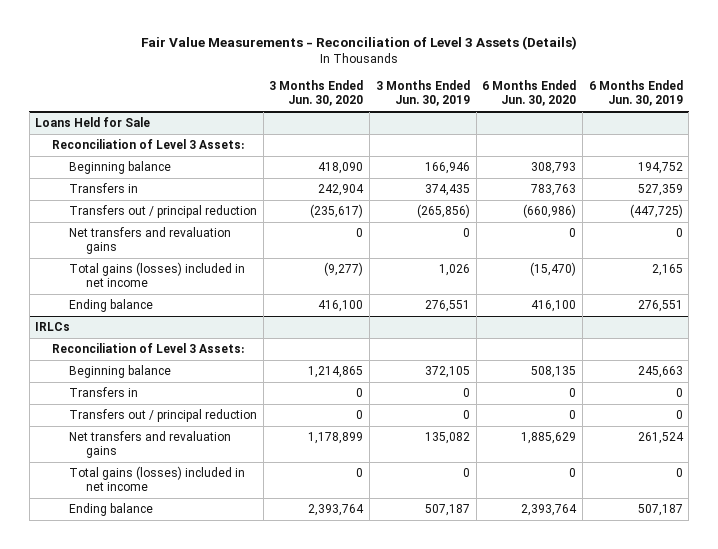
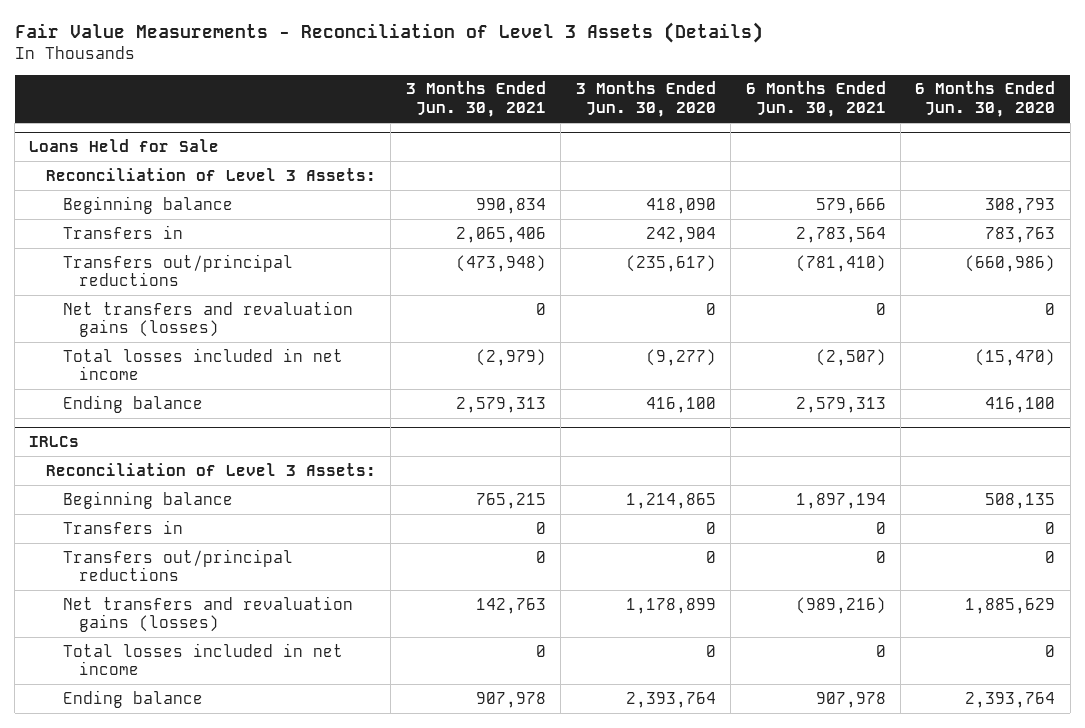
- | 3 Months Ended Jun. 30, 2020 | 3 Months Ended Jun. 30, 2019 | 6 Months Ended Jun. 30, 2020 | 6 Months Ended Jun. 30, 2019
+ | 3 Months Ended Jun. 30, 2021 | 3 Months Ended Jun. 30, 2020 | 6 Months Ended Jun. 30, 2021 | 6 Months Ended Jun. 30, 2020
@ Loans Held for Sale
- Transfers out / principal reduction | (235,617) | (265,856) | (660,986) | (447,725)
- Net transfers and revaluation gains | 0 | 0 | 0 | 0
- Total gains (losses) included in net income | (9,277) | 1,026 | (15,470) | 2,165
+ Transfers out/principal reductions | (473,948) | (235,617) | (781,410) | (660,986)
+ Net transfers and revaluation gains (losses) | 0 | 0 | 0 | 0
+ Total losses included in net income | (2,979) | (9,277) | (2,507) | (15,470)
@ IRLCs
- Transfers out / principal reduction | 0 | 0 | 0 | 0
- Net transfers and revaluation gains | 1,178,899 | 135,082 | 1,885,629 | 261,524
- Total gains (losses) included in net income | 0 | 0 | 0 | 0
+ Transfers out/principal reductions | 0 | 0 | 0 | 0
+ Net transfers and revaluation gains (losses) | 142,763 | 1,178,899 | (989,216) | 1,885,629
+ Total losses included in net income | 0 | 0 | 0 | 0

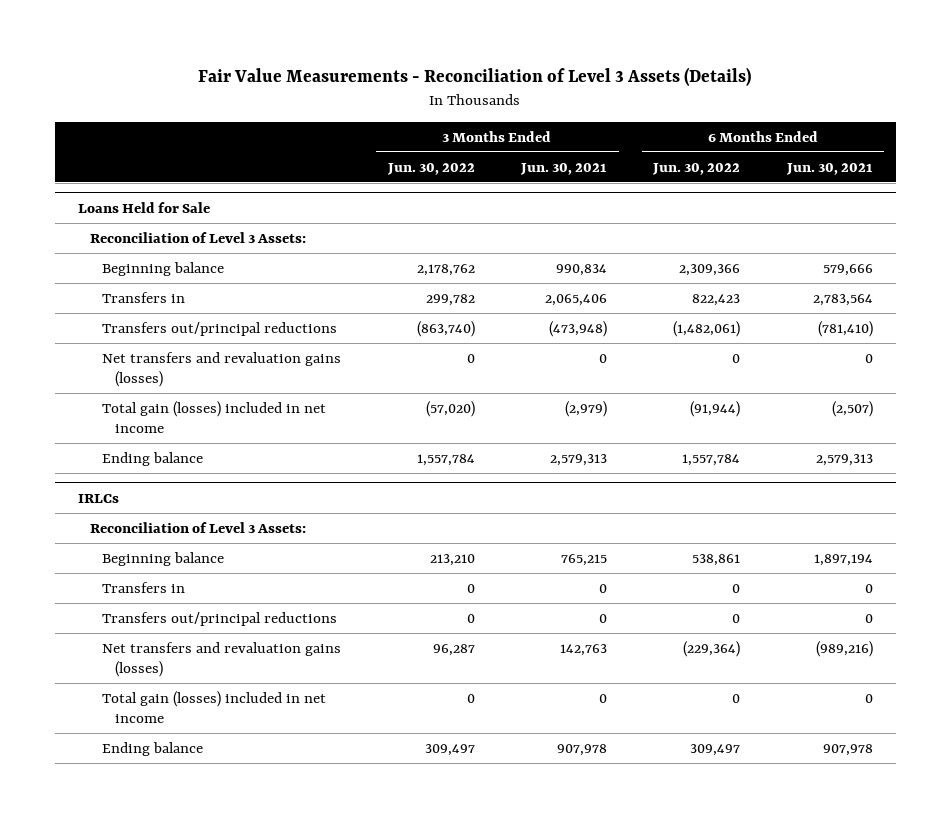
- | 3 Months Ended Jun. 30, 2021 | 3 Months Ended Jun. 30, 2020 | 6 Months Ended Jun. 30, 2021 | 6 Months Ended Jun. 30, 2020
+ | 3 Months Ended Jun. 30, 2022 | 3 Months Ended Jun. 30, 2021 | 6 Months Ended Jun. 30, 2022 | 6 Months Ended Jun. 30, 2021
@ Loans Held for Sale
- Total losses included in net income | (2,979) | (9,277) | (2,507) | (15,470)
+ Total gain (losses) included in net income | (57,020) | (2,979) | (91,944) | (2,507)
@ IRLCs
- Total losses included in net income | 0 | 0 | 0 | 0
+ Total gain (losses) included in net income | 0 | 0 | 0 | 0

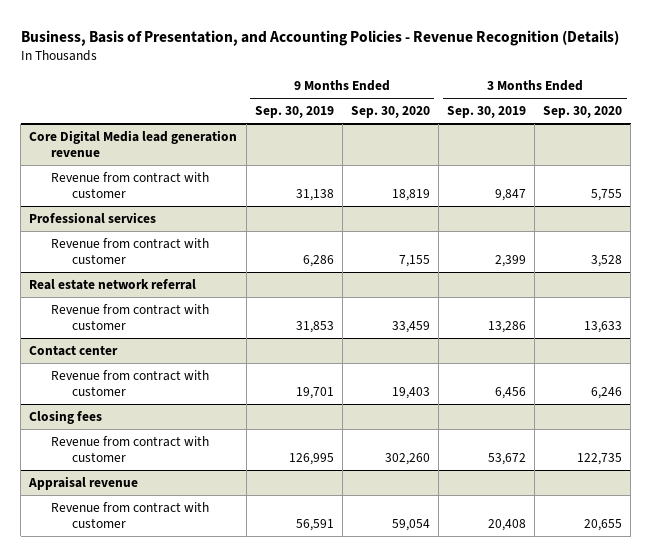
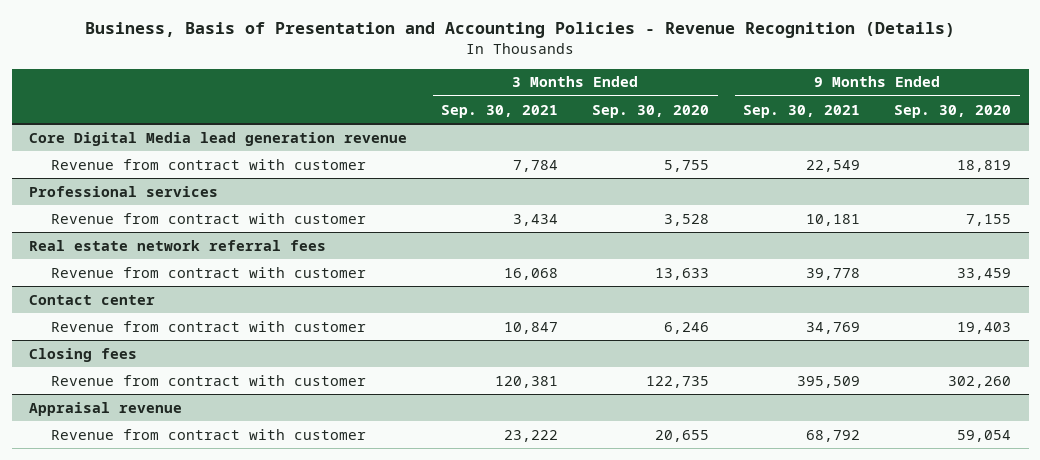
- Business, Basis of Presentation, and Accounting Policies - Revenue Recognition (Details)
+ Business, Basis of Presentation and Accounting Policies - Revenue Recognition (Details)
- | 9 Months Ended Sep. 30, 2019 | 9 Months Ended Sep. 30, 2020 | 3 Months Ended Sep. 30, 2019 | 3 Months Ended Sep. 30, 2020
+ | 3 Months Ended Sep. 30, 2021 | 3 Months Ended Sep. 30, 2020 | 9 Months Ended Sep. 30, 2021 | 9 Months Ended Sep. 30, 2020
- Real estate network referral
+ Real estate network referral fees

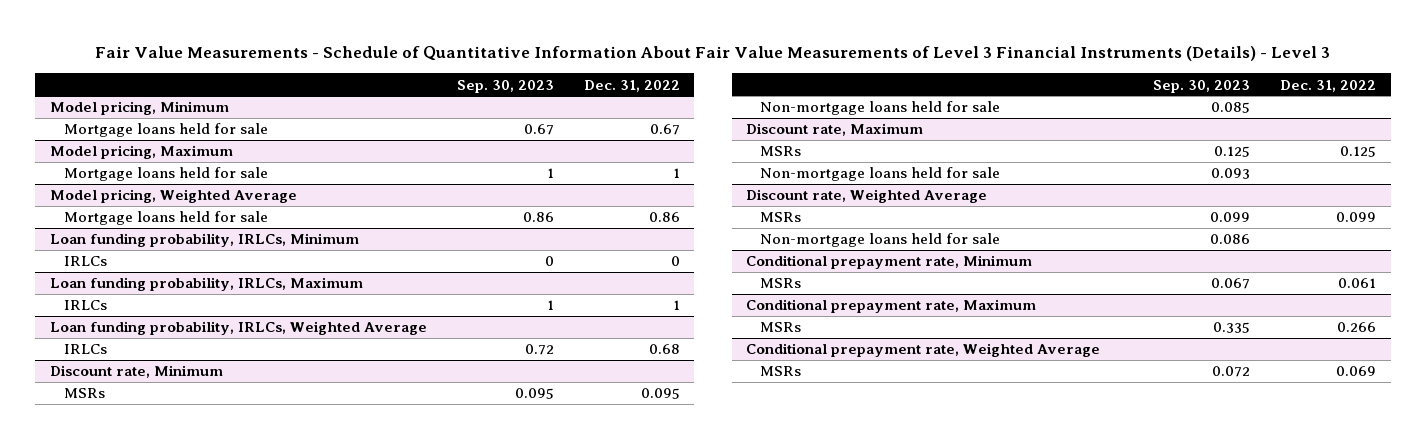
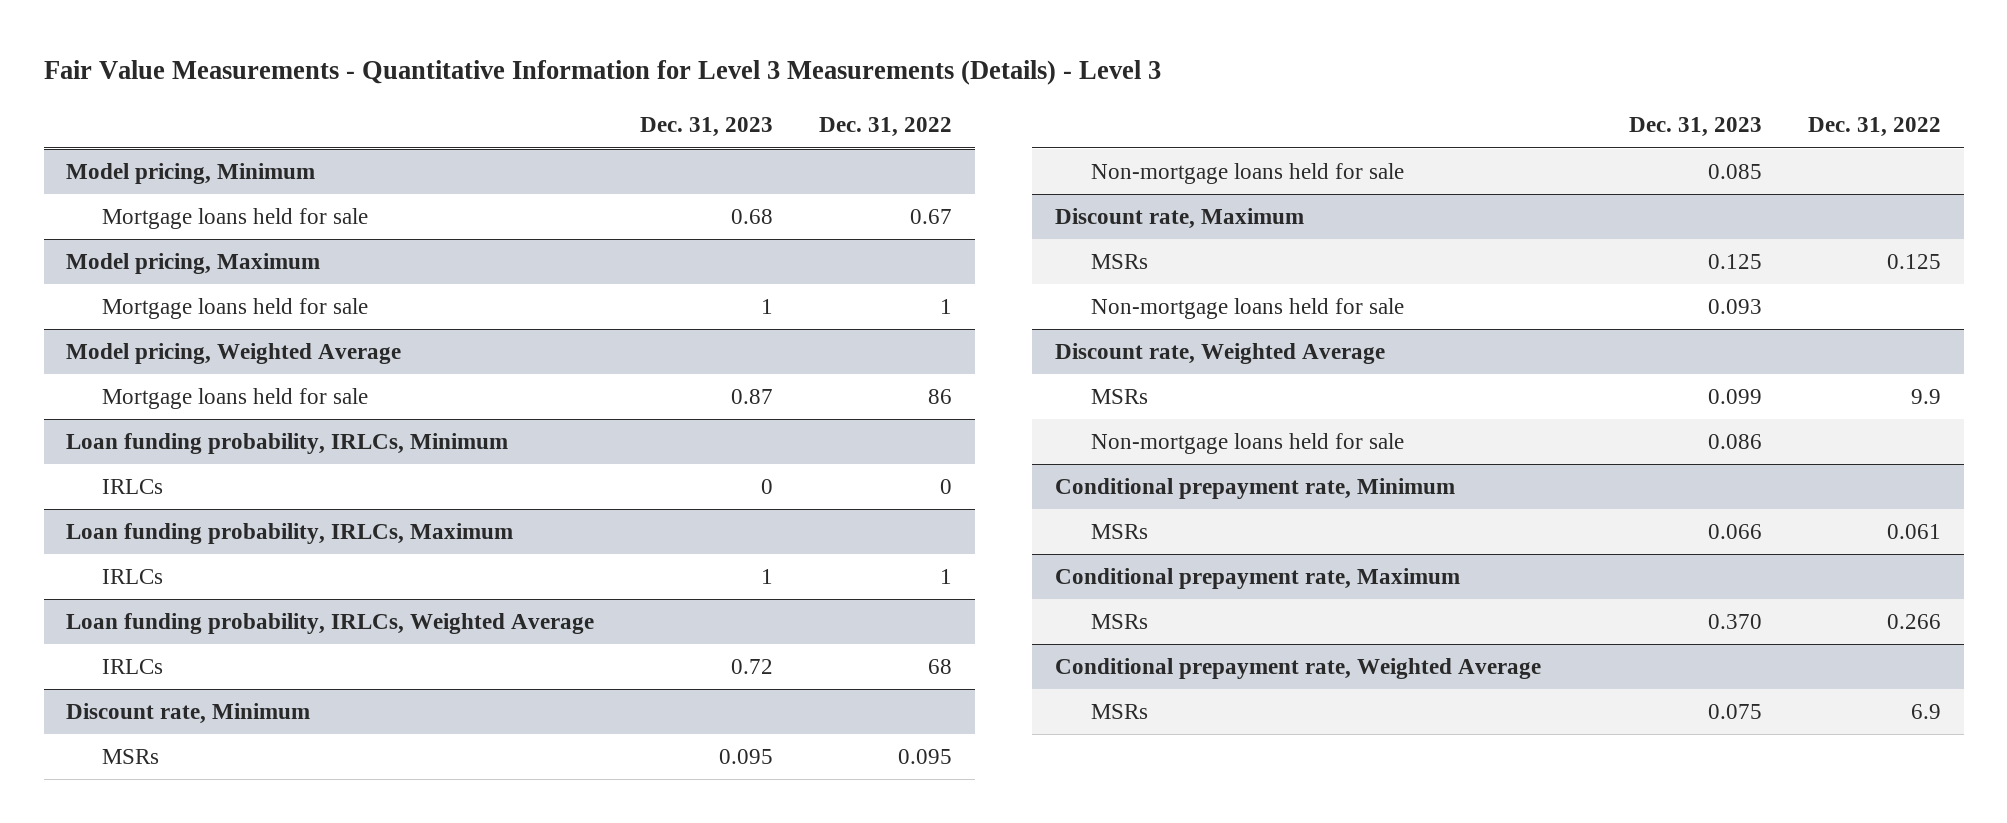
- Fair Value Measurements - Schedule of Quantitative Information About Fair Value Measurements of Level 3 Financial Instruments (Details) - Level 3
+ Fair Value Measurements - Quantitative Information for Level 3 Measurements (Details) - Level 3
- | Sep. 30, 2023 | Dec. 31, 2022
+ | Dec. 31, 2023 | Dec. 31, 2022
@ Model pricing, Weighted Average
- Mortgage loans held for sale | 0.86 | 0.86
+ Mortgage loans held for sale | 0.87 | 86
@ Loan funding probability, IRLCs, Weighted Average
- IRLCs | 0.72 | 0.68
+ IRLCs | 0.72 | 68
@ Discount rate, Weighted Average
- MSRs | 0.099 | 0.099
+ MSRs | 0.099 | 9.9
@ Conditional prepayment rate, Weighted Average
- MSRs | 0.072 | 0.069
+ MSRs | 0.075 | 6.9

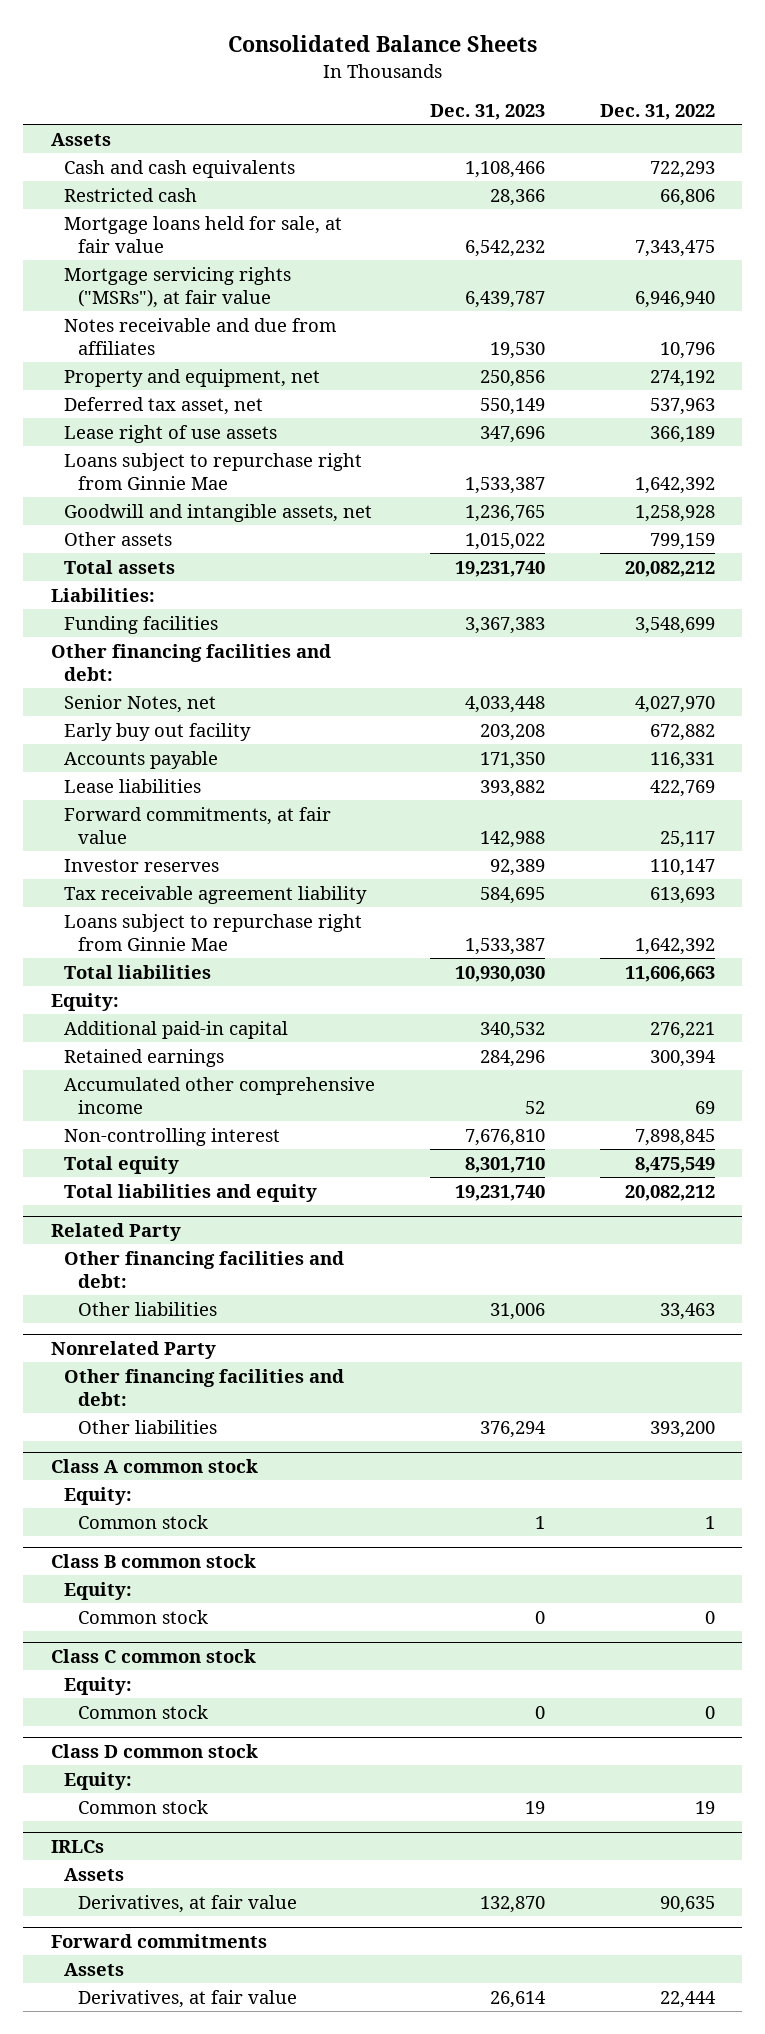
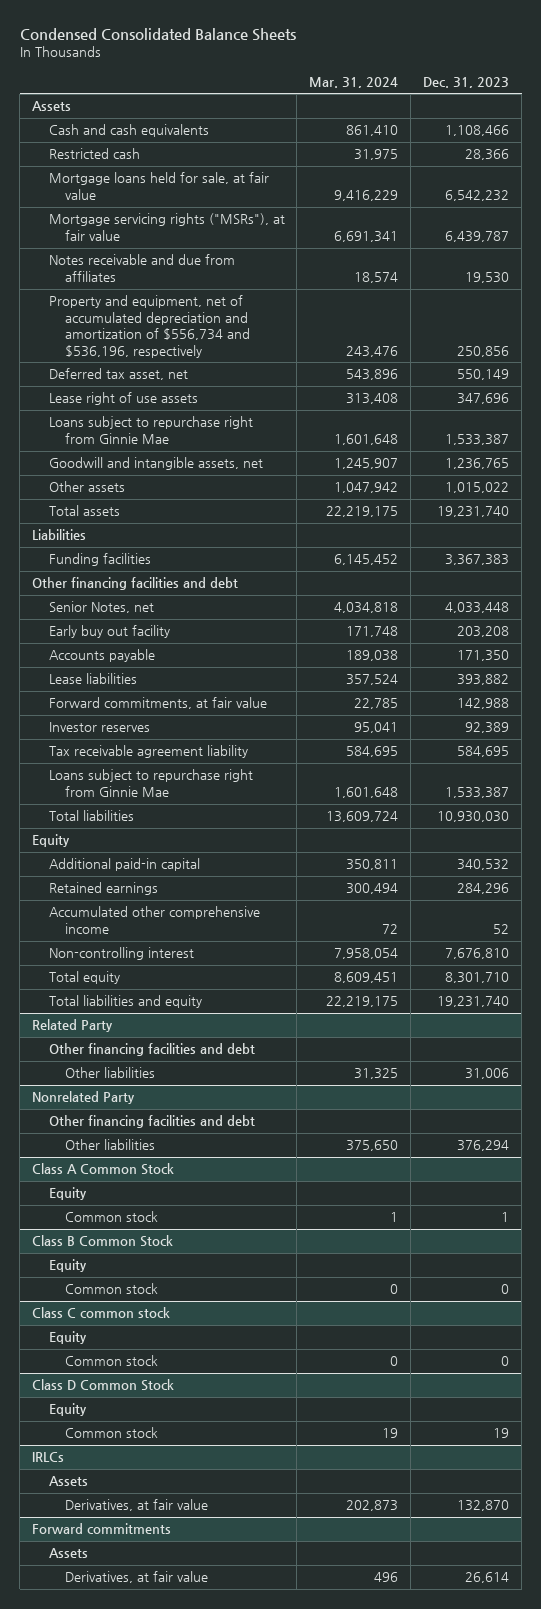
- Consolidated Balance Sheets
+ Condensed Consolidated Balance Sheets
- | Dec. 31, 2023 | Dec. 31, 2022
+ | Mar. 31, 2024 | Dec. 31, 2023
- Property and equipment, net | 250,856 | 274,192
+ Property and equipment, net of accumulated depreciation and amortization of $556,734 and $536,196, respectively | 243,476 | 250,856
- Liabilities:
+ Liabilities
- Other financing facilities and debt:
+ Other financing facilities and debt
- Equity:
+ Equity
@ Related Party
- Other financing facilities and debt:
+ Other financing facilities and debt
@ Nonrelated Party
- Other financing facilities and debt:
+ Other financing facilities and debt
- Class A common stock
- Equity:
+ Class A Common Stock
+ Equity
- Class B common stock
- Equity:
+ Class B Common Stock
+ Equity
@ Class C common stock
- Equity:
+ Equity
- Class D common stock
- Equity:
+ Class D Common Stock
+ Equity

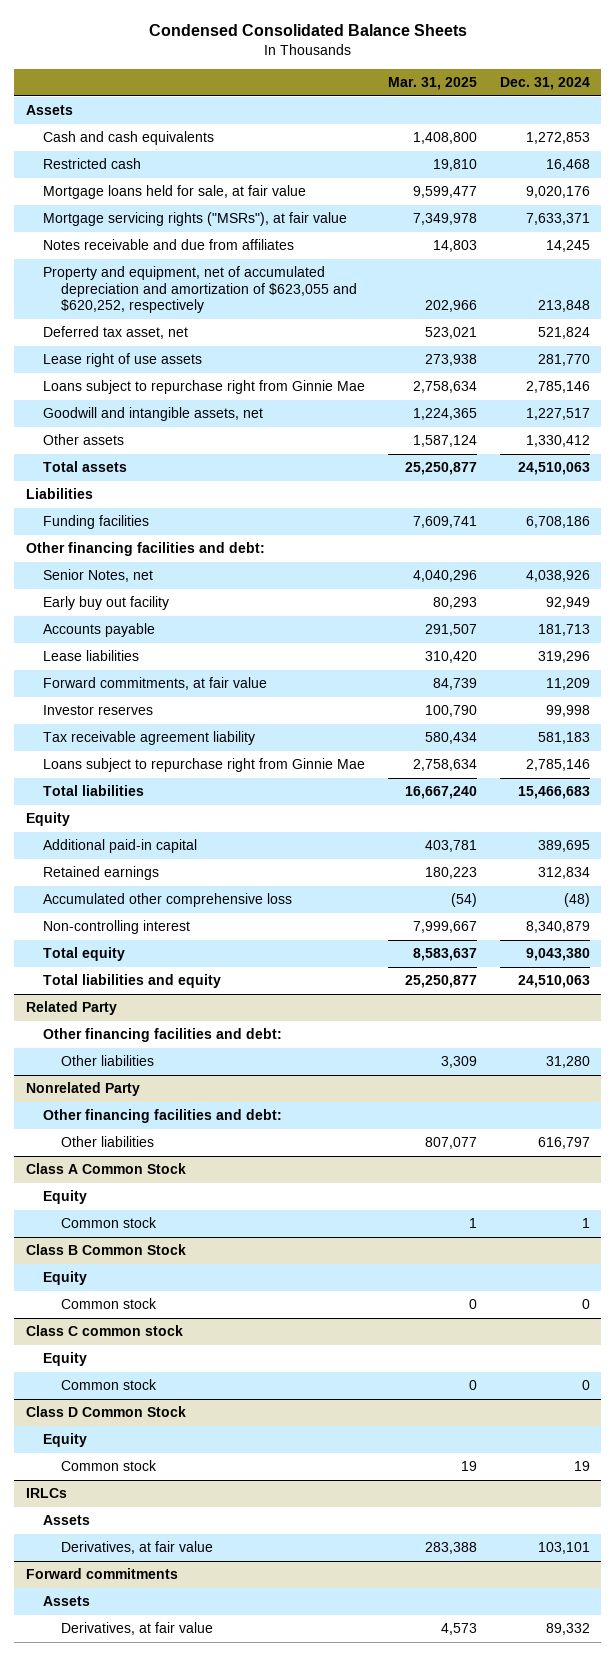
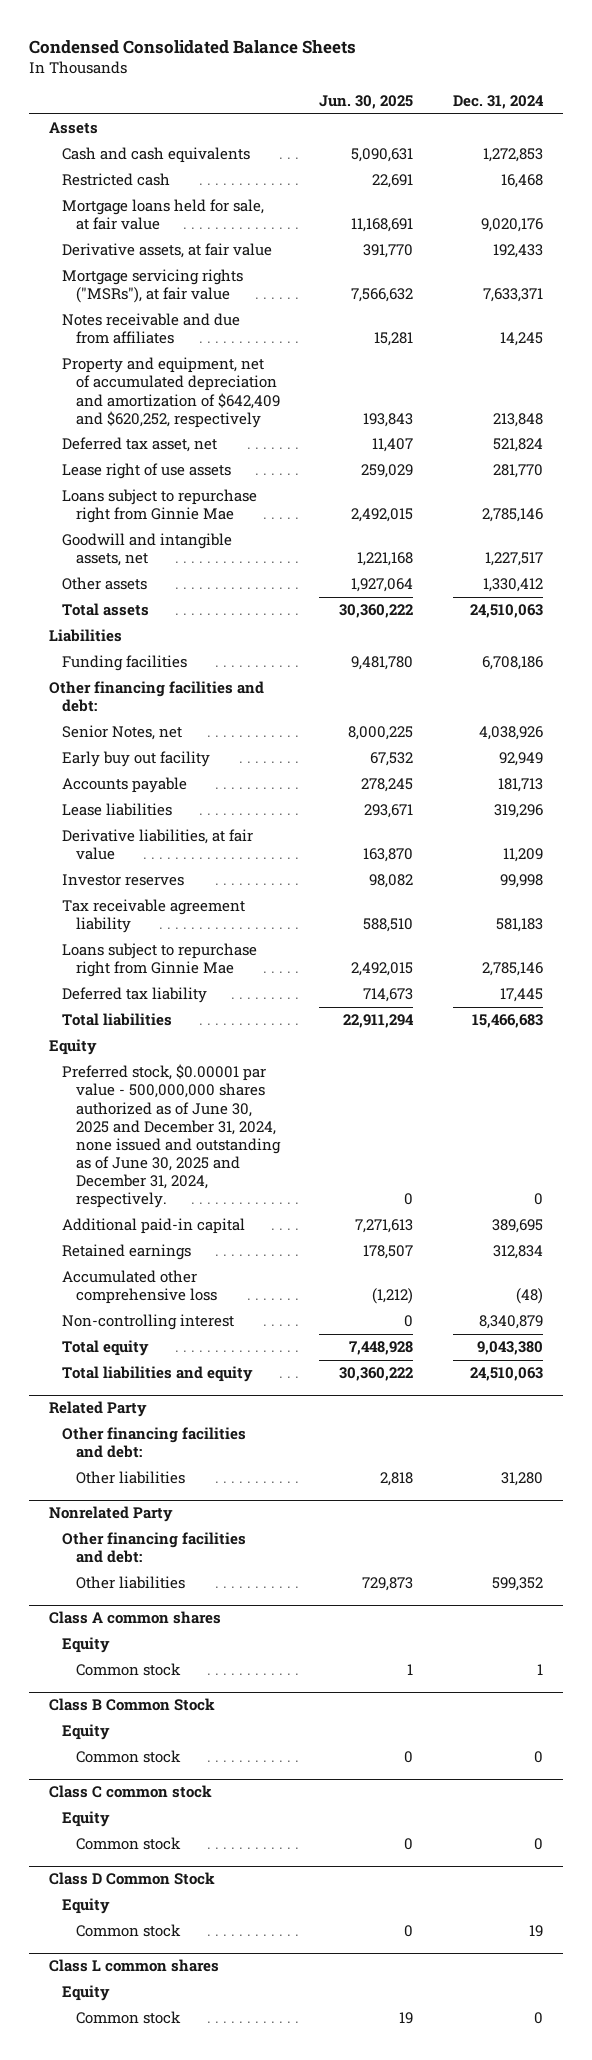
- | Mar. 31, 2025 | Dec. 31, 2024
+ | Jun. 30, 2025 | Dec. 31, 2024
+ Derivative assets, at fair value | 391,770 | 192,433
- Property and equipment, net of accumulated depreciation and amortization of $623,055 and $620,252, respectively | 202,966 | 213,848
+ Property and equipment, net of accumulated depreciation and amortization of $642,409 and $620,252, respectively | 193,843 | 213,848
- Forward commitments, at fair value | 84,739 | 11,209
+ Derivative liabilities, at fair value | 163,870 | 11,209
+ Deferred tax liability | 714,673 | 17,445
+ Preferred stock, $0.00001 par value - 500,000,000 shares authorized as of June 30, 2025 and December 31, 2024, none issued and outstanding as of June 30, 2025 and December 31, 2024, respectively. | 0 | 0
@ Nonrelated Party
- Other liabilities | 807,077 | 616,797
- Class A Common Stock
@ Nonrelated Party
+ Other liabilities | 729,873 | 599,352
+ Class A common shares
- IRLCs
- Assets
- Derivatives, at fair value | 283,388 | 103,101
- Forward commitments
- Assets
- Derivatives, at fair value | 4,573 | 89,332
+ Class L common shares
+ Equity
+ Common stock | 19 | 0

